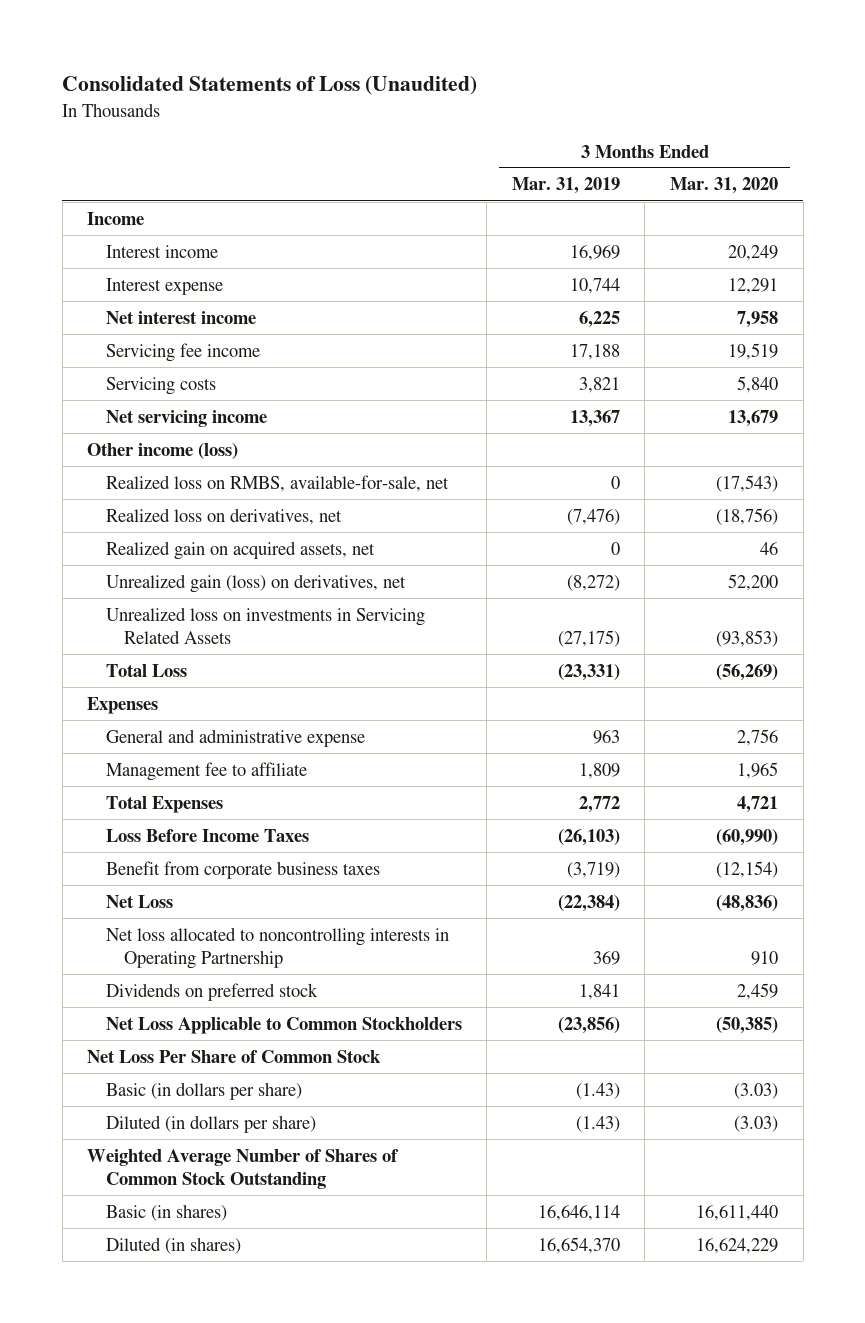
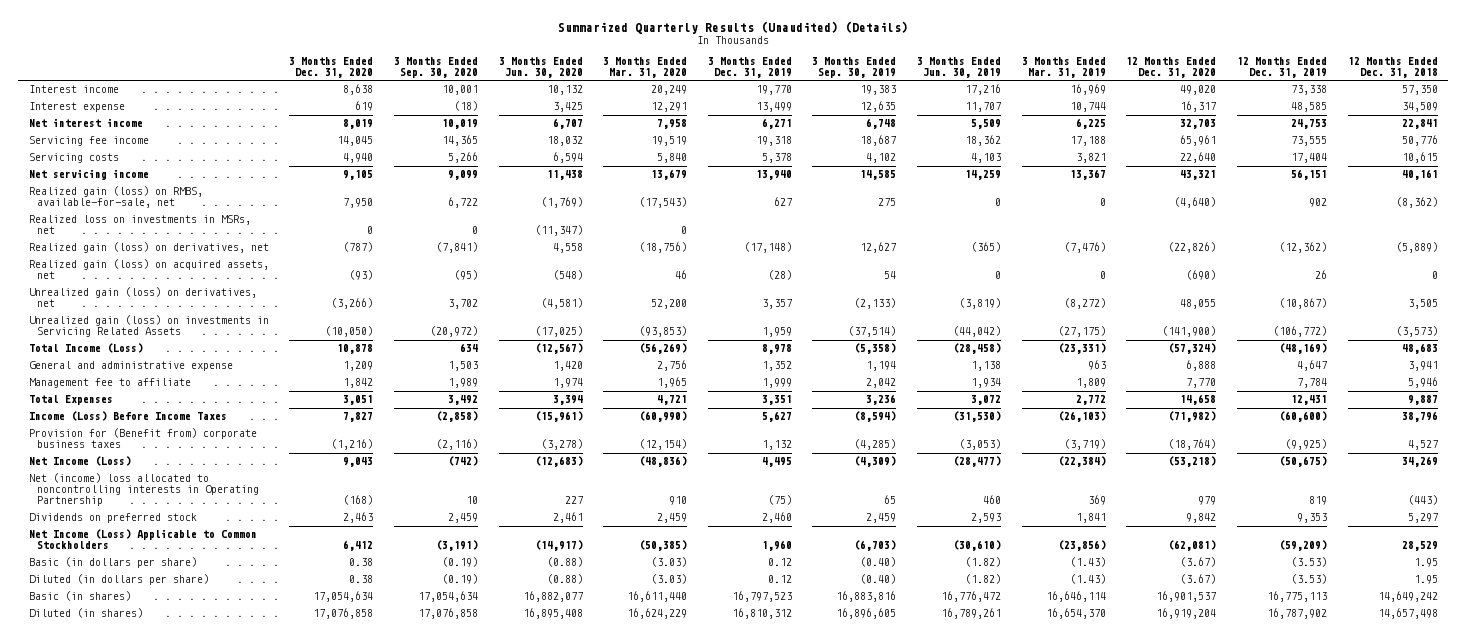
- Consolidated Statements of Loss (Unaudited)
+ Summarized Quarterly Results (Unaudited) (Details)
- | 3 Months Ended Mar. 31, 2019 | 3 Months Ended Mar. 31, 2020
+ | 3 Months Ended Dec. 31, 2020 | 3 Months Ended Sep. 30, 2020 | 3 Months Ended Jun. 30, 2020 | 3 Months Ended Mar. 31, 2020 | 3 Months Ended Dec. 31, 2019 | 3 Months Ended Sep. 30, 2019 | 3 Months Ended Jun. 30, 2019 | 3 Months Ended Mar. 31, 2019 | 12 Months Ended Dec. 31, 2020 | 12 Months Ended Dec. 31, 2019 | 12 Months Ended Dec. 31, 2018
- Income
- Other income (loss)
- Realized loss on RMBS, available-for-sale, net | 0 | (17,543)
- Realized loss on derivatives, net | (7,476) | (18,756)
- Realized gain on acquired assets, net | 0 | 46
+ Realized gain (loss) on RMBS, available-for-sale, net | 7,950 | 6,722 | (1,769) | (17,543) | 627 | 275 | 0 | 0 | (4,640) | 902 | (8,362)
+ Realized loss on investments in MSRs, net | 0 | 0 | (11,347) | 0 | | | | | | |
+ Realized gain (loss) on derivatives, net | (787) | (7,841) | 4,558 | (18,756) | (17,148) | 12,627 | (365) | (7,476) | (22,826) | (12,362) | (5,889)
+ Realized gain (loss) on acquired assets, net | (93) | (95) | (548) | 46 | (28) | 54 | 0 | 0 | (690) | 26 | 0
- Unrealized loss on investments in Servicing Related Assets | (27,175) | (93,853)
- Total Loss | (23,331) | (56,269)
- Expenses
+ Unrealized gain (loss) on investments in Servicing Related Assets | (10,050) | (20,972) | (17,025) | (93,853) | 1,959 | (37,514) | (44,042) | (27,175) | (141,900) | (106,772) | (3,573)
+ Total Income (Loss) | 10,878 | 634 | (12,567) | (56,269) | 8,978 | (5,358) | (28,458) | (23,331) | (57,324) | (48,169) | 48,683
- Loss Before Income Taxes | (26,103) | (60,990)
- Benefit from corporate business taxes | (3,719) | (12,154)
- Net Loss | (22,384) | (48,836)
- Net loss allocated to noncontrolling interests in Operating Partnership | 369 | 910
+ Income (Loss) Before Income Taxes | 7,827 | (2,858) | (15,961) | (60,990) | 5,627 | (8,594) | (31,530) | (26,103) | (71,982) | (60,600) | 38,796
+ Provision for (Benefit from) corporate business taxes | (1,216) | (2,116) | (3,278) | (12,154) | 1,132 | (4,285) | (3,053) | (3,719) | (18,764) | (9,925) | 4,527
+ Net Income (Loss) | 9,043 | (742) | (12,683) | (48,836) | 4,495 | (4,309) | (28,477) | (22,384) | (53,218) | (50,675) | 34,269
+ Net (income) loss allocated to noncontrolling interests in Operating Partnership | (168) | 10 | 227 | 910 | (75) | 65 | 460 | 369 | 979 | 819 | (443)
- Net Loss Applicable to Common Stockholders | (23,856) | (50,385)
- Net Loss Per Share of Common Stock
+ Net Income (Loss) Applicable to Common Stockholders | 6,412 | (3,191) | (14,917) | (50,385) | 1,960 | (6,703) | (30,610) | (23,856) | (62,081) | (59,209) | 28,529
- Weighted Average Number of Shares of Common Stock Outstanding

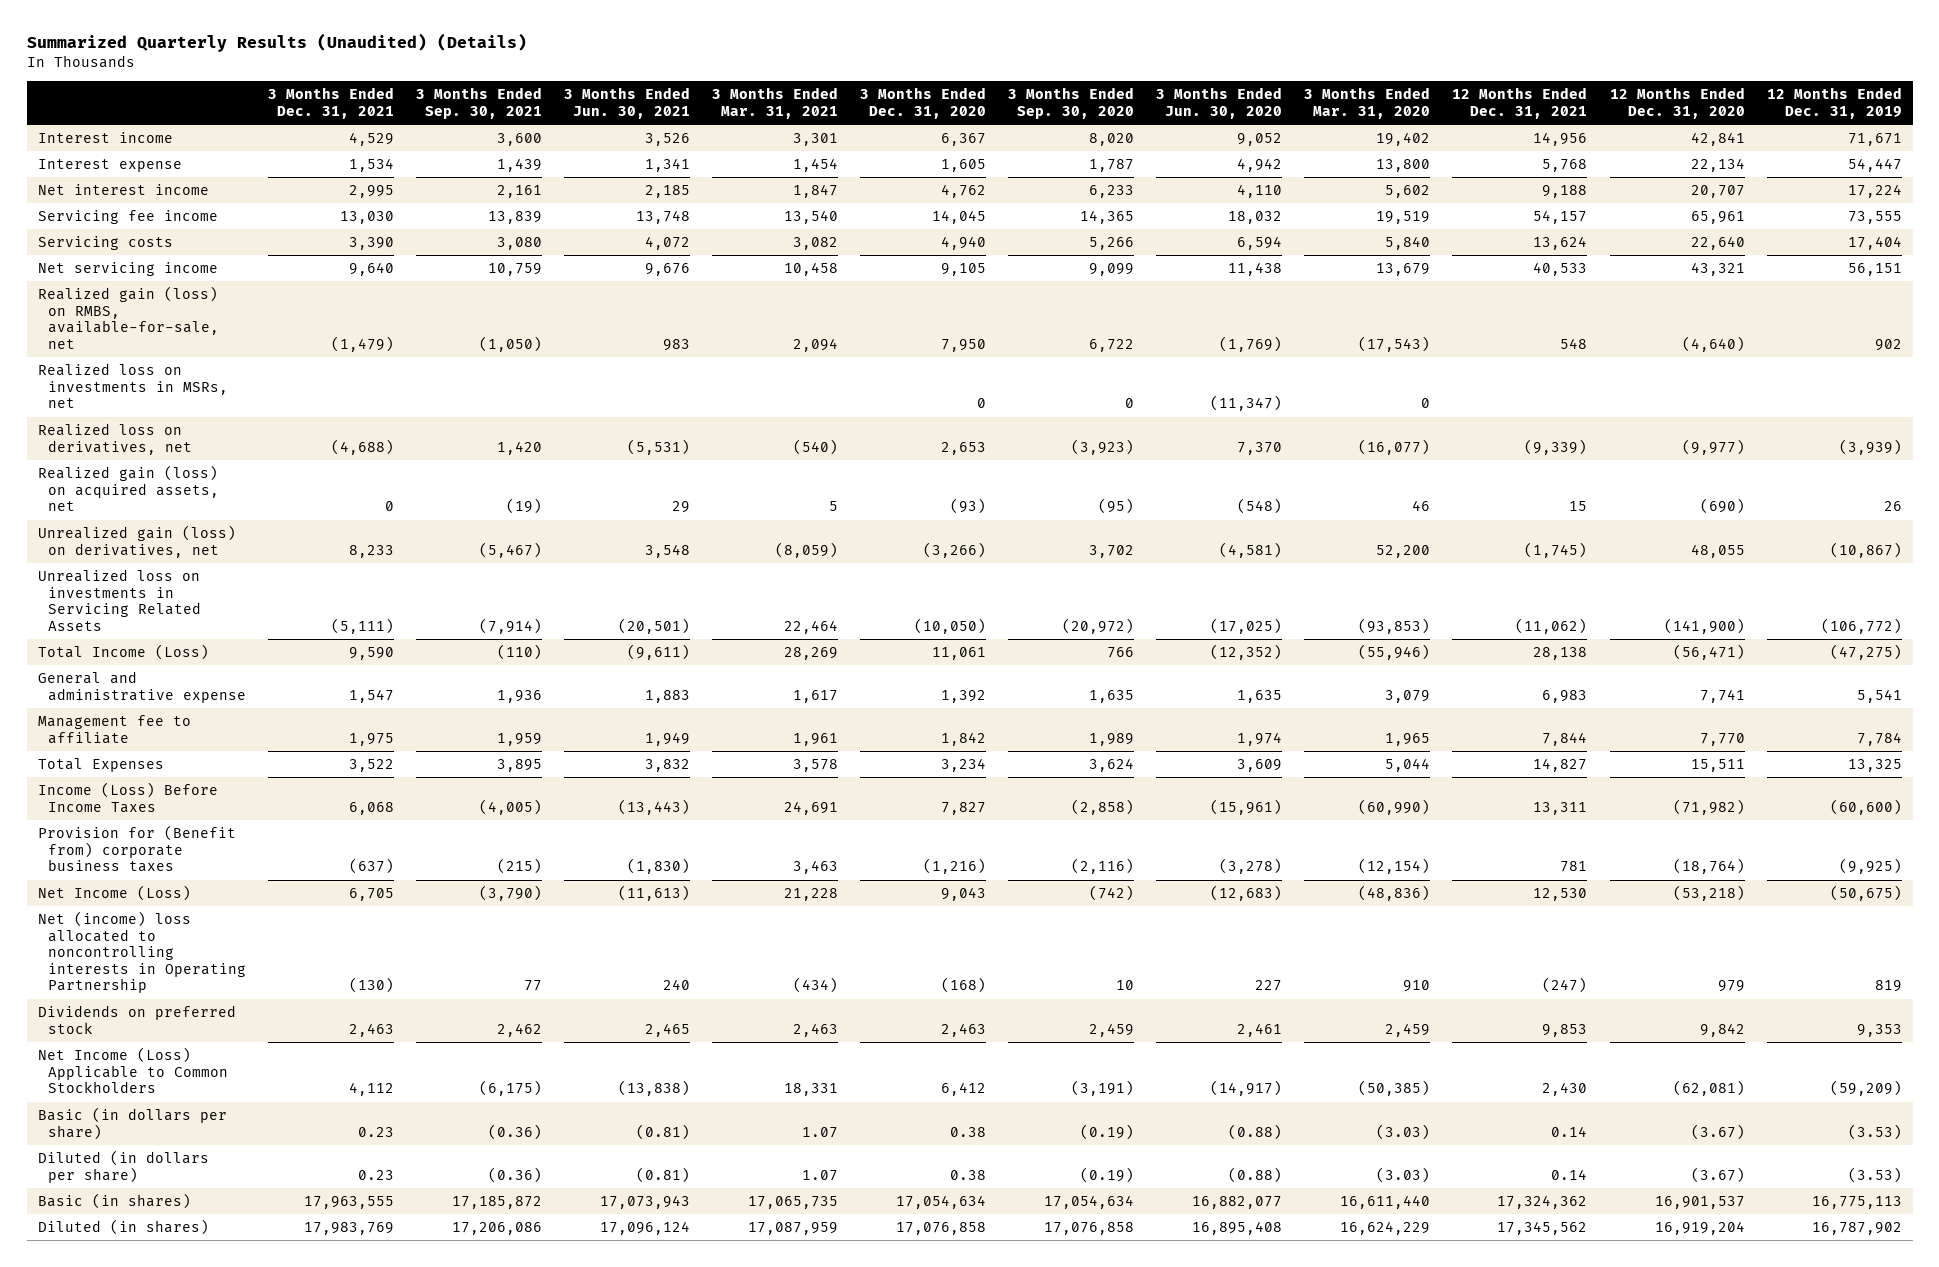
- | 3 Months Ended Dec. 31, 2020 | 3 Months Ended Sep. 30, 2020 | 3 Months Ended Jun. 30, 2020 | 3 Months Ended Mar. 31, 2020 | 3 Months Ended Dec. 31, 2019 | 3 Months Ended Sep. 30, 2019 | 3 Months Ended Jun. 30, 2019 | 3 Months Ended Mar. 31, 2019 | 12 Months Ended Dec. 31, 2020 | 12 Months Ended Dec. 31, 2019 | 12 Months Ended Dec. 31, 2018
+ | 3 Months Ended Dec. 31, 2021 | 3 Months Ended Sep. 30, 2021 | 3 Months Ended Jun. 30, 2021 | 3 Months Ended Mar. 31, 2021 | 3 Months Ended Dec. 31, 2020 | 3 Months Ended Sep. 30, 2020 | 3 Months Ended Jun. 30, 2020 | 3 Months Ended Mar. 31, 2020 | 12 Months Ended Dec. 31, 2021 | 12 Months Ended Dec. 31, 2020 | 12 Months Ended Dec. 31, 2019
- Interest income | 8,638 | 10,001 | 10,132 | 20,249 | 19,770 | 19,383 | 17,216 | 16,969 | 49,020 | 73,338 | 57,350
- Interest expense | 619 | (18) | 3,425 | 12,291 | 13,499 | 12,635 | 11,707 | 10,744 | 16,317 | 48,585 | 34,509
- Net interest income | 8,019 | 10,019 | 6,707 | 7,958 | 6,271 | 6,748 | 5,509 | 6,225 | 32,703 | 24,753 | 22,841
+ Interest income | 4,529 | 3,600 | 3,526 | 3,301 | 6,367 | 8,020 | 9,052 | 19,402 | 14,956 | 42,841 | 71,671
+ Interest expense | 1,534 | 1,439 | 1,341 | 1,454 | 1,605 | 1,787 | 4,942 | 13,800 | 5,768 | 22,134 | 54,447
+ Net interest income | 2,995 | 2,161 | 2,185 | 1,847 | 4,762 | 6,233 | 4,110 | 5,602 | 9,188 | 20,707 | 17,224
- Realized gain (loss) on derivatives, net | (787) | (7,841) | 4,558 | (18,756) | (17,148) | 12,627 | (365) | (7,476) | (22,826) | (12,362) | (5,889)
+ Realized loss on derivatives, net | (4,688) | 1,420 | (5,531) | (540) | 2,653 | (3,923) | 7,370 | (16,077) | (9,339) | (9,977) | (3,939)
- Unrealized gain (loss) on investments in Servicing Related Assets | (10,050) | (20,972) | (17,025) | (93,853) | 1,959 | (37,514) | (44,042) | (27,175) | (141,900) | (106,772) | (3,573)
- Total Income (Loss) | 10,878 | 634 | (12,567) | (56,269) | 8,978 | (5,358) | (28,458) | (23,331) | (57,324) | (48,169) | 48,683
- General and administrative expense | 1,209 | 1,503 | 1,420 | 2,756 | 1,352 | 1,194 | 1,138 | 963 | 6,888 | 4,647 | 3,941
+ Unrealized loss on investments in Servicing Related Assets | (5,111) | (7,914) | (20,501) | 22,464 | (10,050) | (20,972) | (17,025) | (93,853) | (11,062) | (141,900) | (106,772)
+ Total Income (Loss) | 9,590 | (110) | (9,611) | 28,269 | 11,061 | 766 | (12,352) | (55,946) | 28,138 | (56,471) | (47,275)
+ General and administrative expense | 1,547 | 1,936 | 1,883 | 1,617 | 1,392 | 1,635 | 1,635 | 3,079 | 6,983 | 7,741 | 5,541
- Total Expenses | 3,051 | 3,492 | 3,394 | 4,721 | 3,351 | 3,236 | 3,072 | 2,772 | 14,658 | 12,431 | 9,887
+ Total Expenses | 3,522 | 3,895 | 3,832 | 3,578 | 3,234 | 3,624 | 3,609 | 5,044 | 14,827 | 15,511 | 13,325

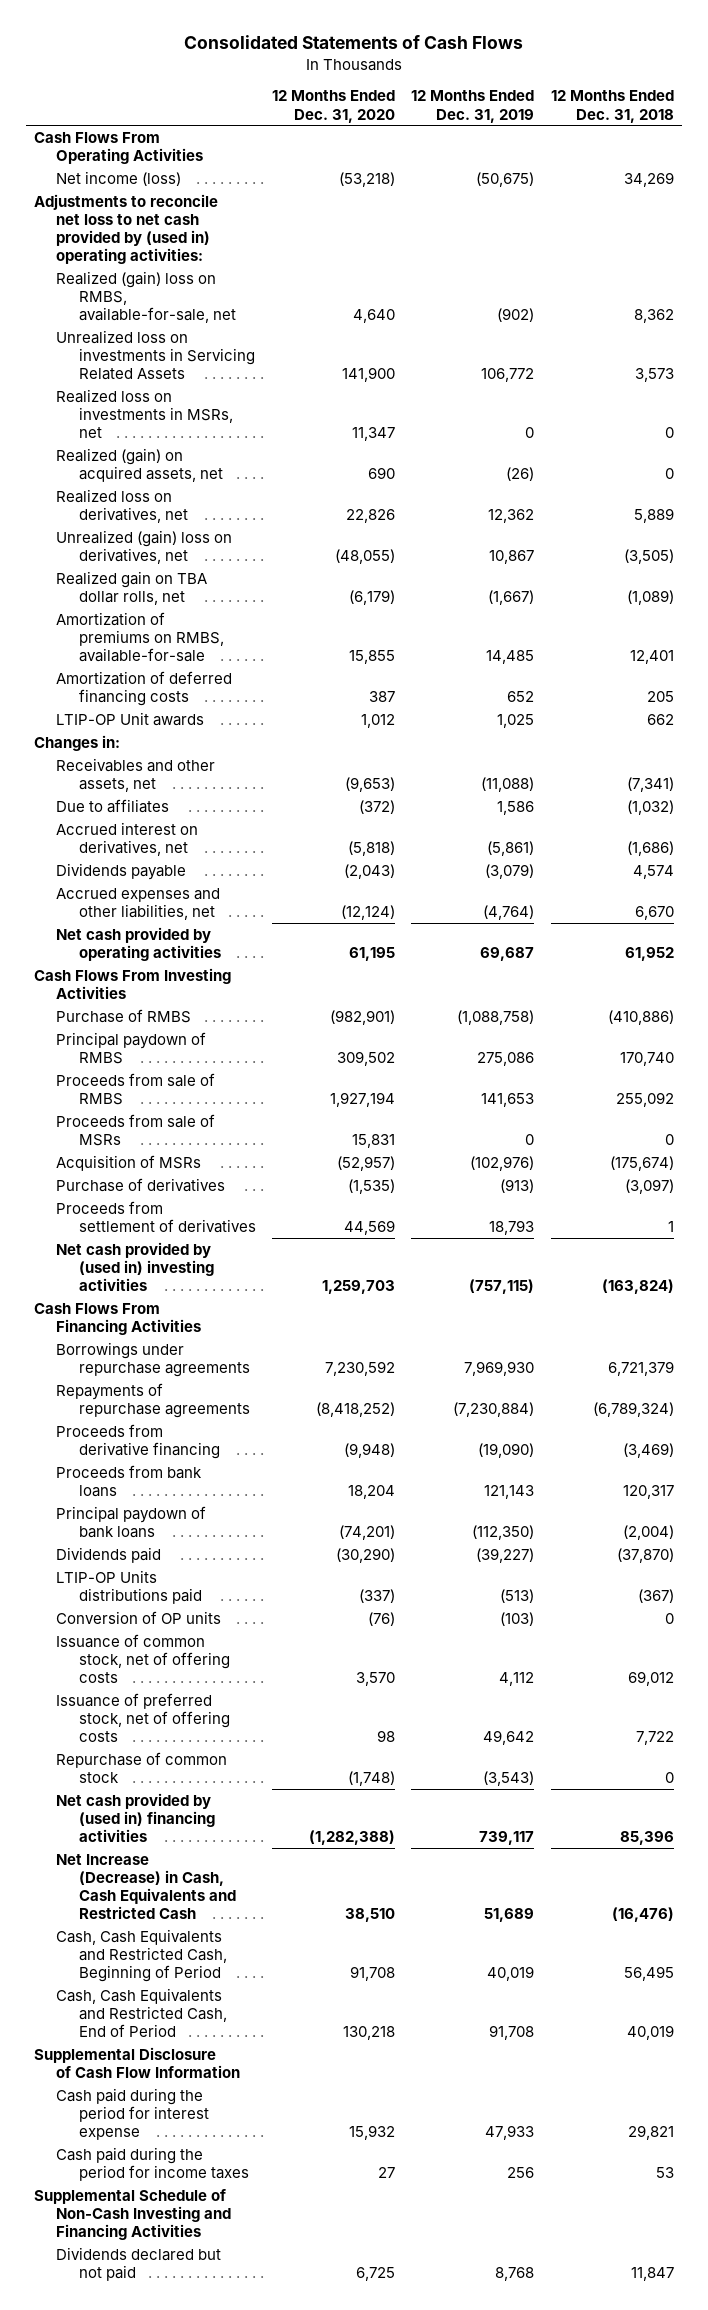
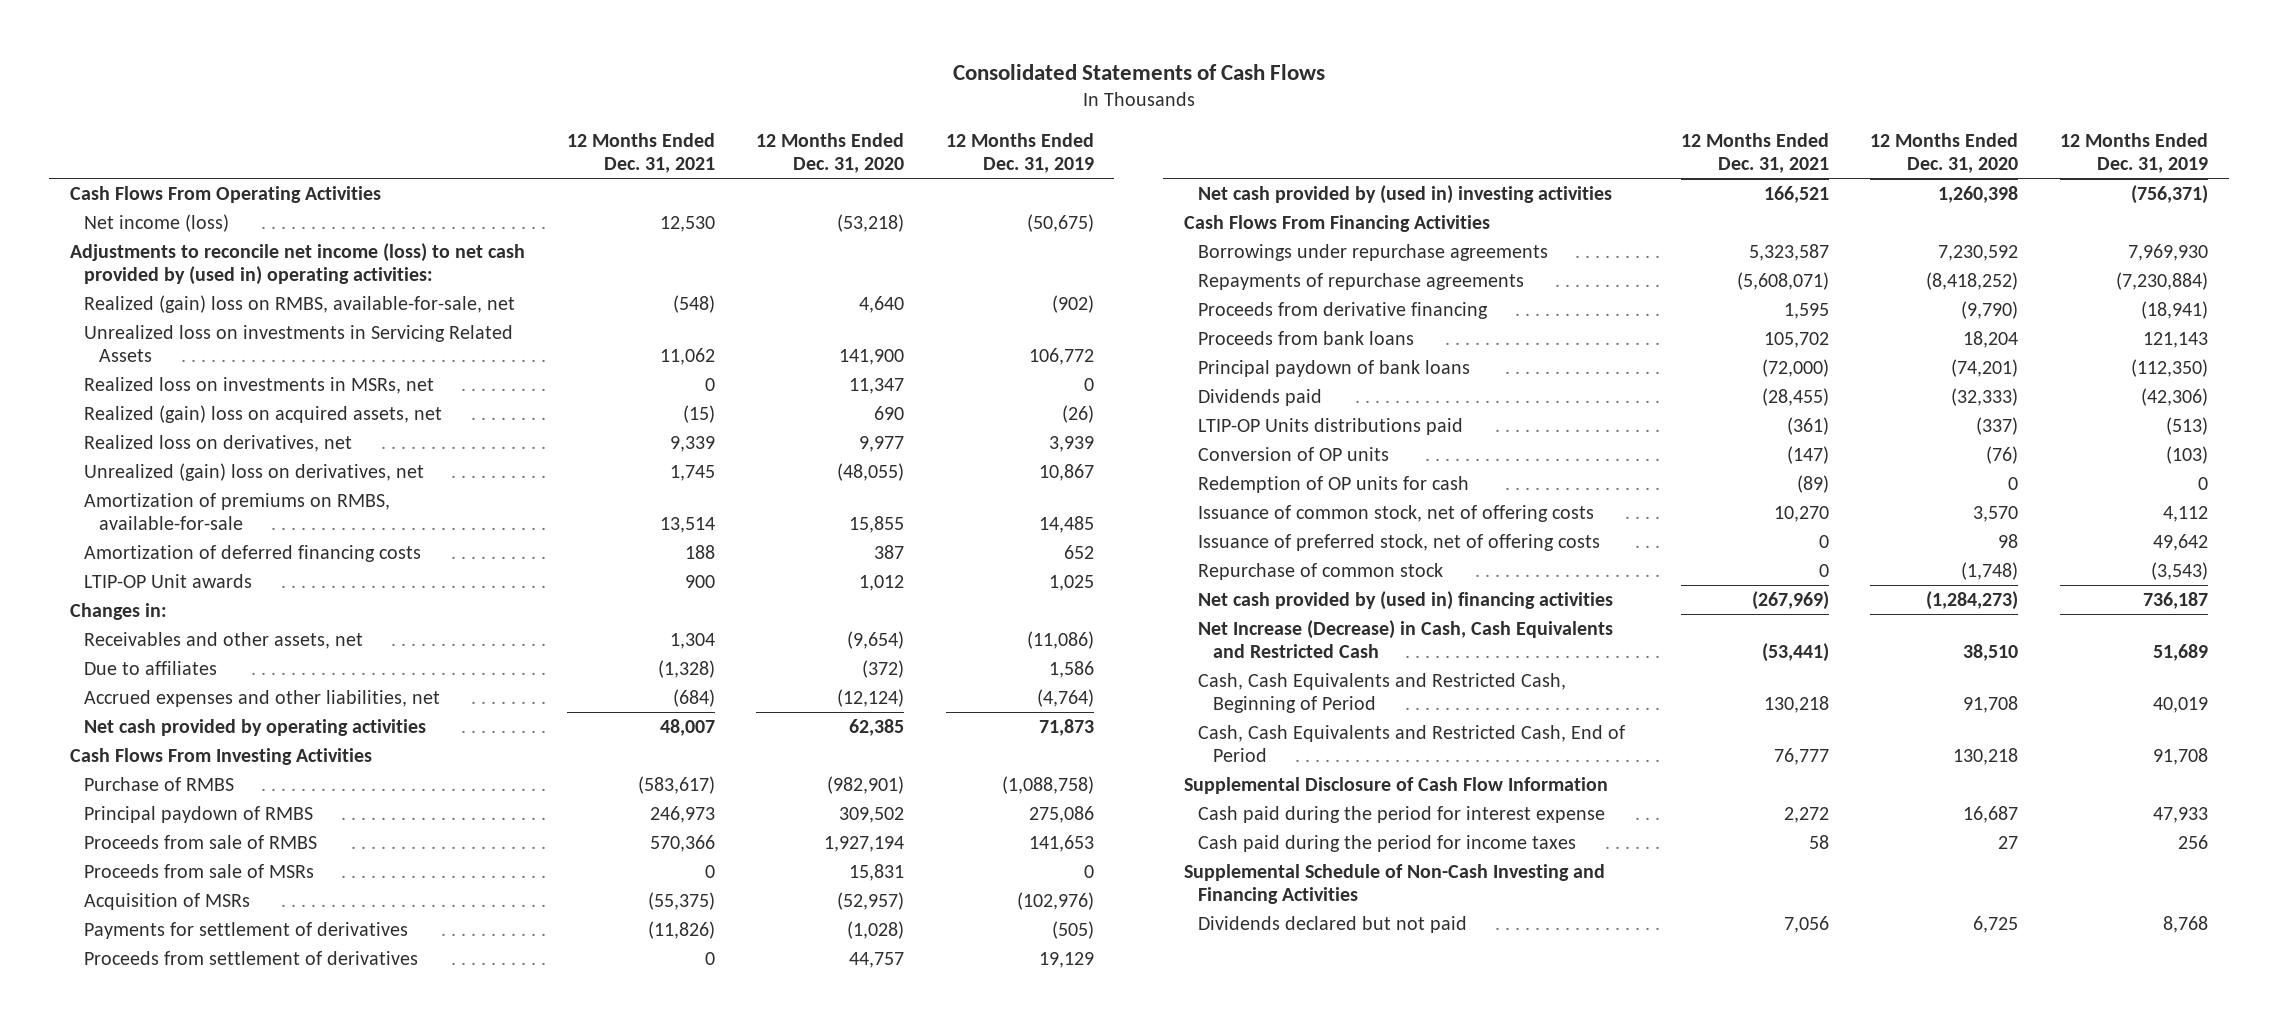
- | 12 Months Ended Dec. 31, 2020 | 12 Months Ended Dec. 31, 2019 | 12 Months Ended Dec. 31, 2018
+ | 12 Months Ended Dec. 31, 2021 | 12 Months Ended Dec. 31, 2020 | 12 Months Ended Dec. 31, 2019
- Adjustments to reconcile net loss to net cash provided by (used in) operating activities:
+ Adjustments to reconcile net income (loss) to net cash provided by (used in) operating activities:
- Realized (gain) on acquired assets, net | 690 | (26) | 0
- Realized loss on derivatives, net | 22,826 | 12,362 | 5,889
+ Realized (gain) loss on acquired assets, net | (15) | 690 | (26)
+ Realized loss on derivatives, net | 9,339 | 9,977 | 3,939
- Realized gain on TBA dollar rolls, net | (6,179) | (1,667) | (1,089)
- Receivables and other assets, net | (9,653) | (11,088) | (7,341)
+ Receivables and other assets, net | 1,304 | (9,654) | (11,086)
- Accrued interest on derivatives, net | (5,818) | (5,861) | (1,686)
- Dividends payable | (2,043) | (3,079) | 4,574
- Net cash provided by operating activities | 61,195 | 69,687 | 61,952
+ Net cash provided by operating activities | 48,007 | 62,385 | 71,873
- Purchase of derivatives | (1,535) | (913) | (3,097)
- Proceeds from settlement of derivatives | 44,569 | 18,793 | 1
- Net cash provided by (used in) investing activities | 1,259,703 | (757,115) | (163,824)
+ Payments for settlement of derivatives | (11,826) | (1,028) | (505)
+ Proceeds from settlement of derivatives | 0 | 44,757 | 19,129
+ Net cash provided by (used in) investing activities | 166,521 | 1,260,398 | (756,371)
- Proceeds from derivative financing | (9,948) | (19,090) | (3,469)
+ Proceeds from derivative financing | 1,595 | (9,790) | (18,941)
- Dividends paid | (30,290) | (39,227) | (37,870)
+ Dividends paid | (28,455) | (32,333) | (42,306)
+ Redemption of OP units for cash | (89) | 0 | 0
- Net cash provided by (used in) financing activities | (1,282,388) | 739,117 | 85,396
+ Net cash provided by (used in) financing activities | (267,969) | (1,284,273) | 736,187
- Cash paid during the period for interest expense | 15,932 | 47,933 | 29,821
+ Cash paid during the period for interest expense | 2,272 | 16,687 | 47,933

